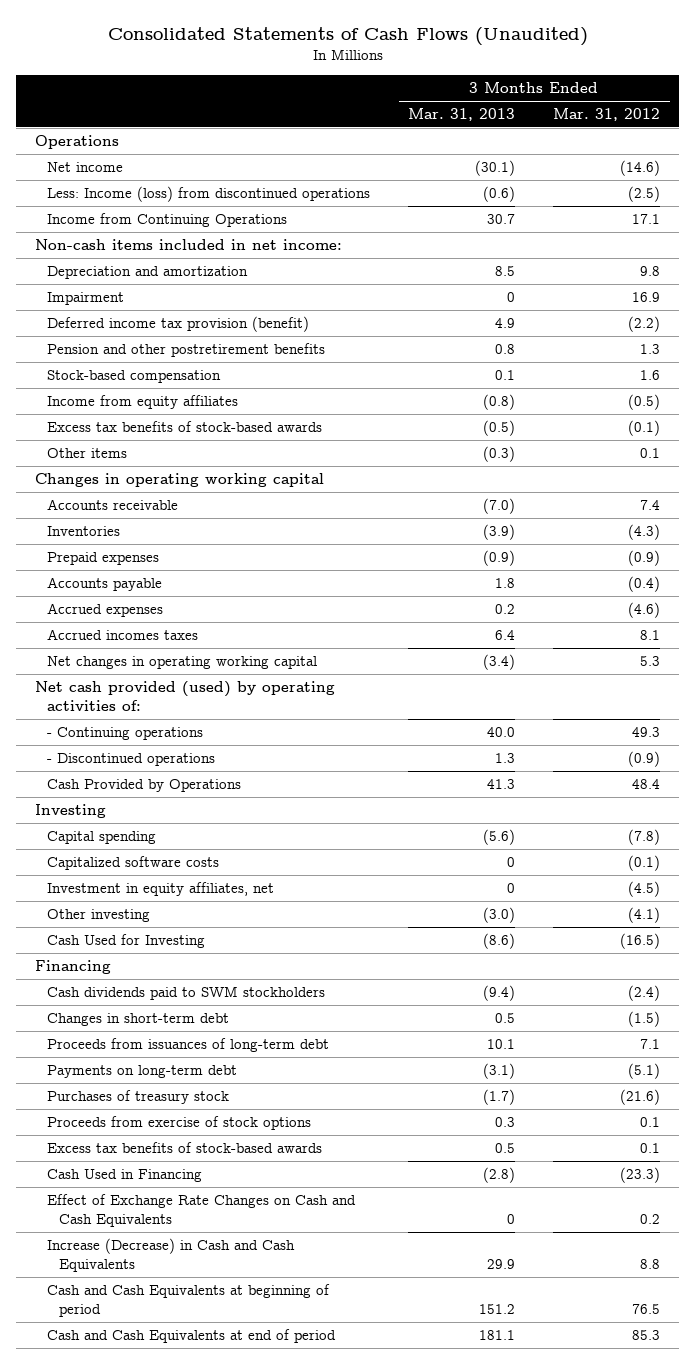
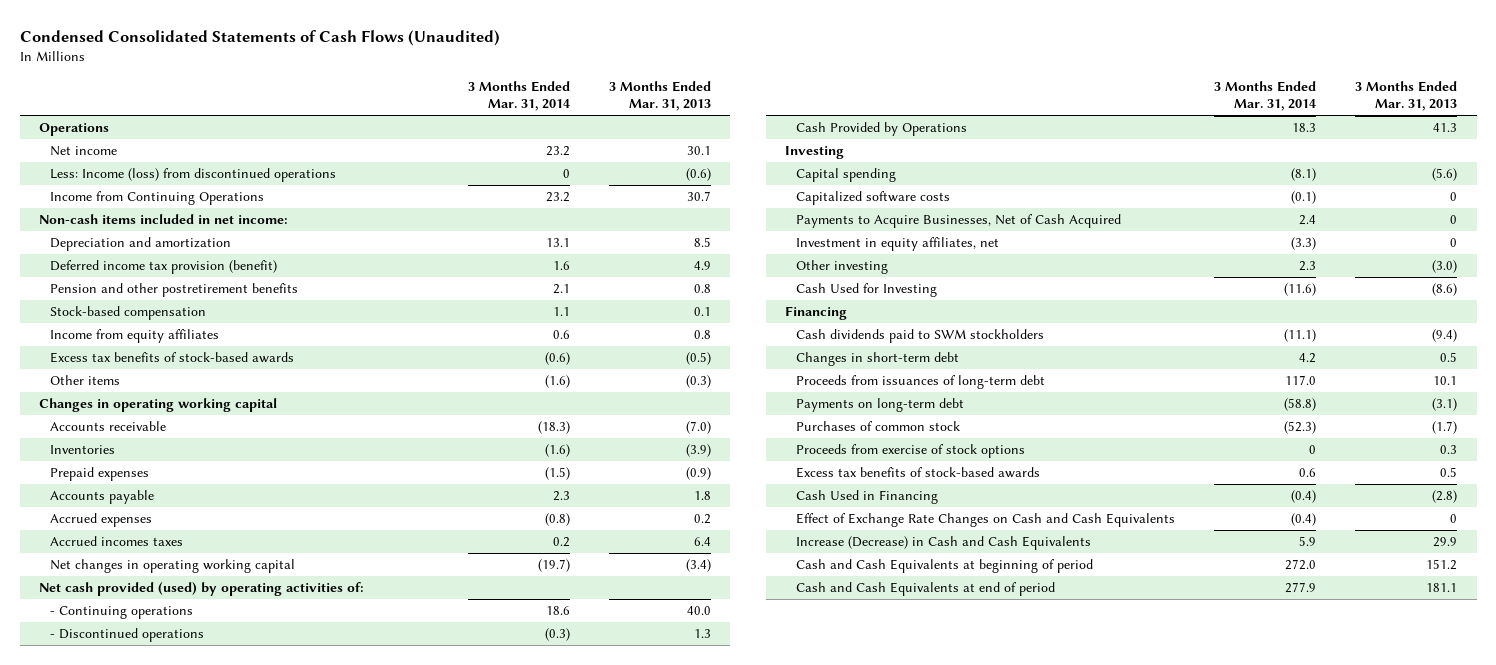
- Consolidated Statements of Cash Flows (Unaudited)
+ Condensed Consolidated Statements of Cash Flows (Unaudited)
- | 3 Months Ended Mar. 31, 2013 | 3 Months Ended Mar. 31, 2012
+ | 3 Months Ended Mar. 31, 2014 | 3 Months Ended Mar. 31, 2013
- Net income | (30.1) | (14.6)
+ Net income | 23.2 | 30.1
- Impairment | 0 | 16.9
- Income from equity affiliates | (0.8) | (0.5)
+ Income from equity affiliates | 0.6 | 0.8
+ Payments to Acquire Businesses, Net of Cash Acquired | 2.4 | 0
- Purchases of treasury stock | (1.7) | (21.6)
+ Purchases of common stock | (52.3) | (1.7)

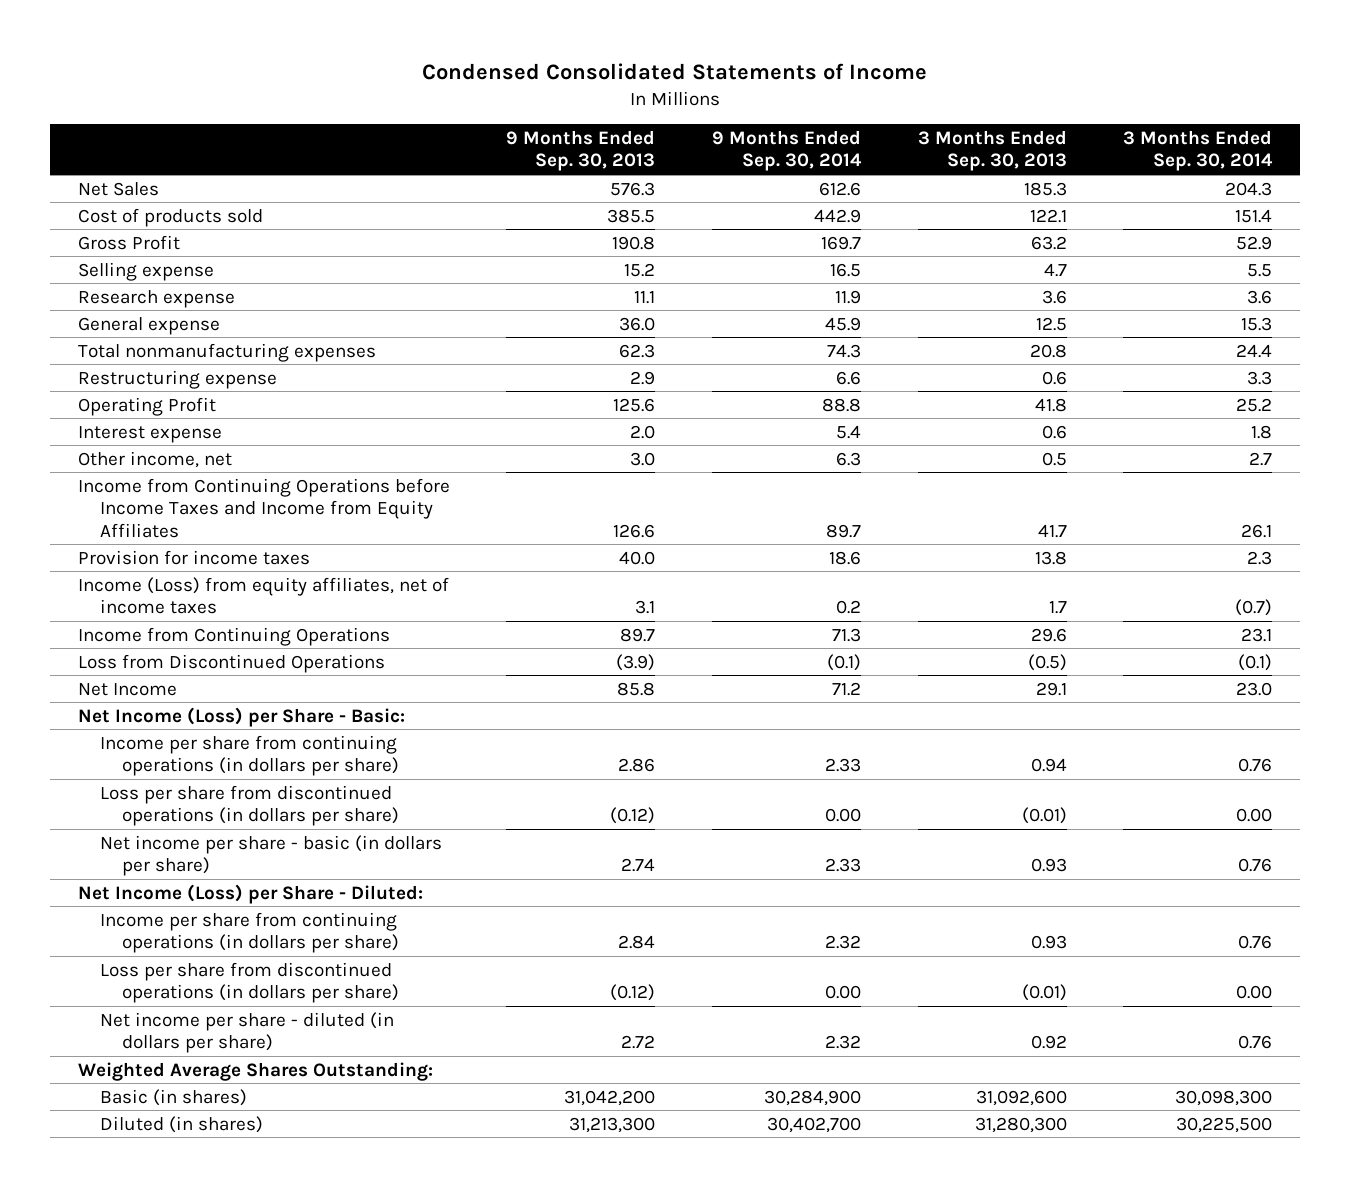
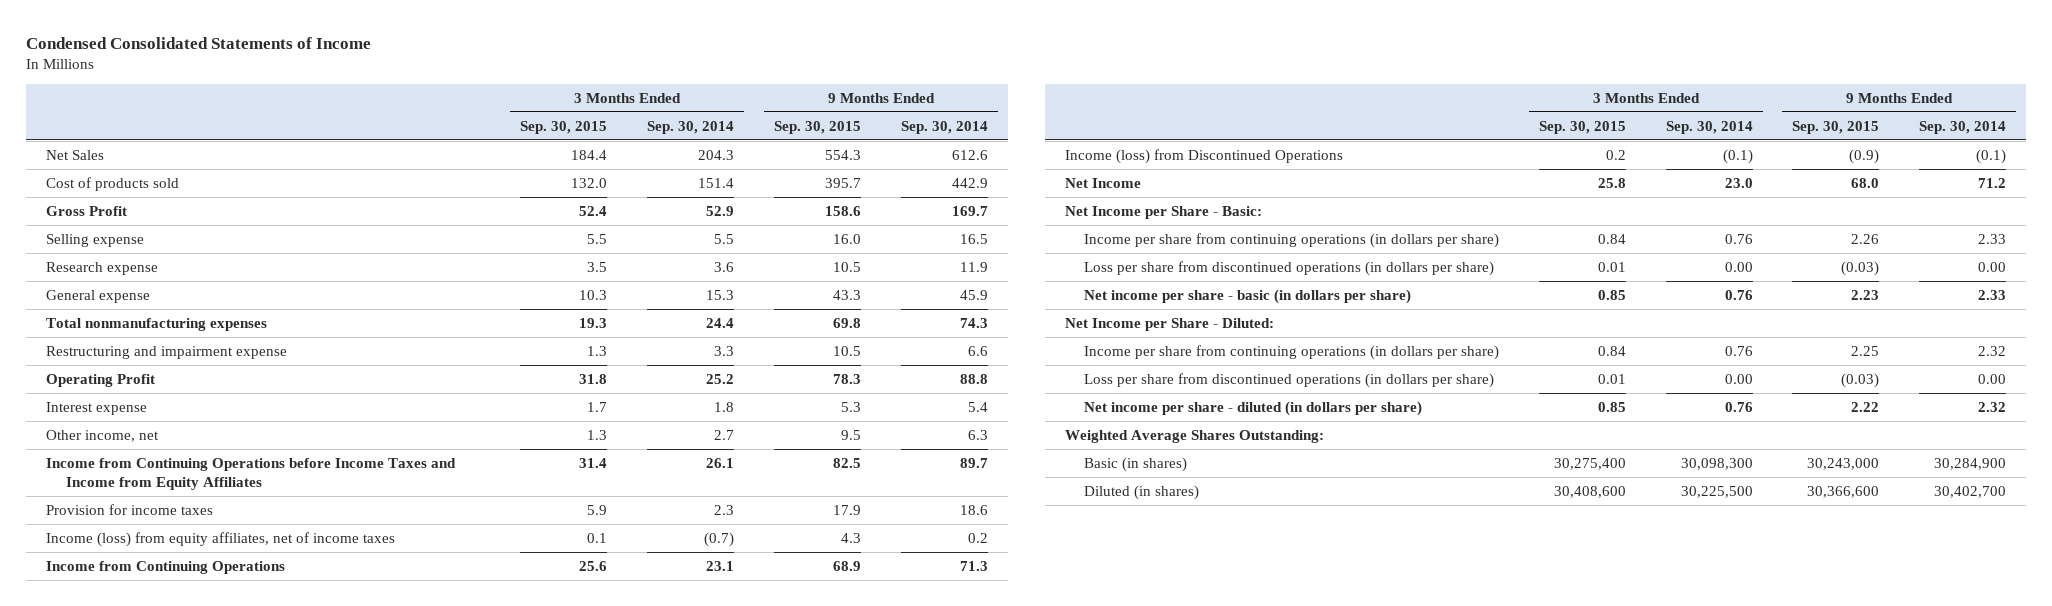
- | 9 Months Ended Sep. 30, 2013 | 9 Months Ended Sep. 30, 2014 | 3 Months Ended Sep. 30, 2013 | 3 Months Ended Sep. 30, 2014
+ | 3 Months Ended Sep. 30, 2015 | 3 Months Ended Sep. 30, 2014 | 9 Months Ended Sep. 30, 2015 | 9 Months Ended Sep. 30, 2014
- Restructuring expense | 2.9 | 6.6 | 0.6 | 3.3
+ Restructuring and impairment expense | 1.3 | 3.3 | 10.5 | 6.6
- Income (Loss) from equity affiliates, net of income taxes | 3.1 | 0.2 | 1.7 | (0.7)
+ Income (loss) from equity affiliates, net of income taxes | 0.1 | (0.7) | 4.3 | 0.2
- Loss from Discontinued Operations | (3.9) | (0.1) | (0.5) | (0.1)
+ Income (loss) from Discontinued Operations | 0.2 | (0.1) | (0.9) | (0.1)
- Net Income (Loss) per Share - Basic:
+ Net Income per Share - Basic:
- Net Income (Loss) per Share - Diluted:
+ Net Income per Share - Diluted:

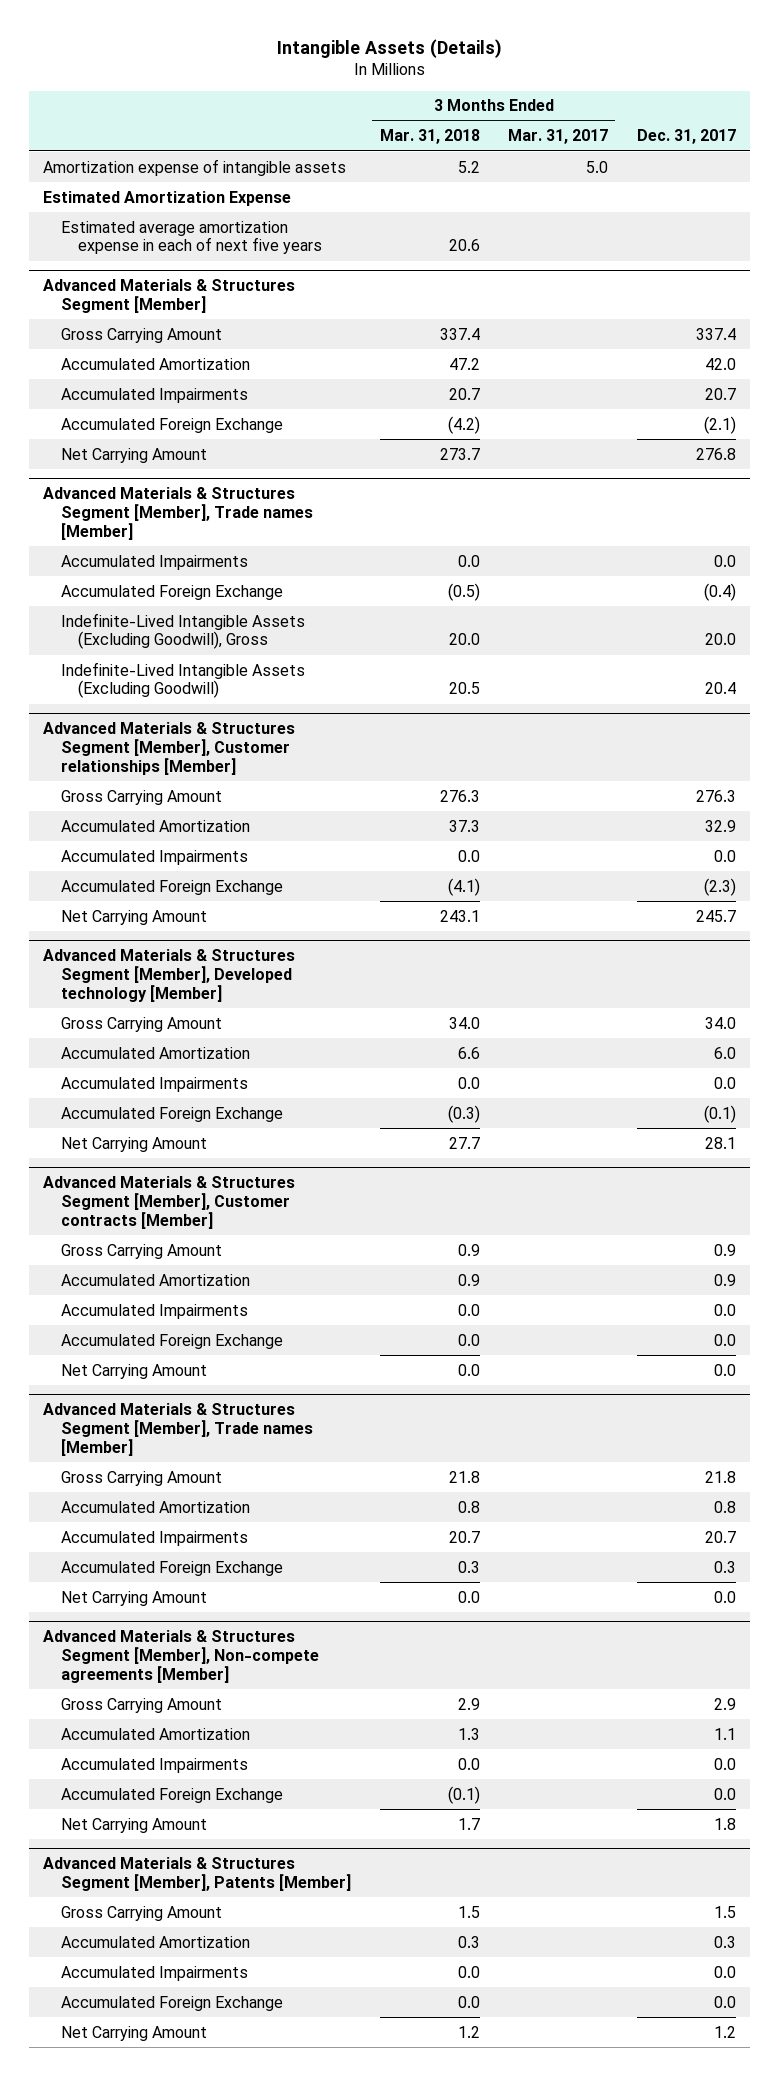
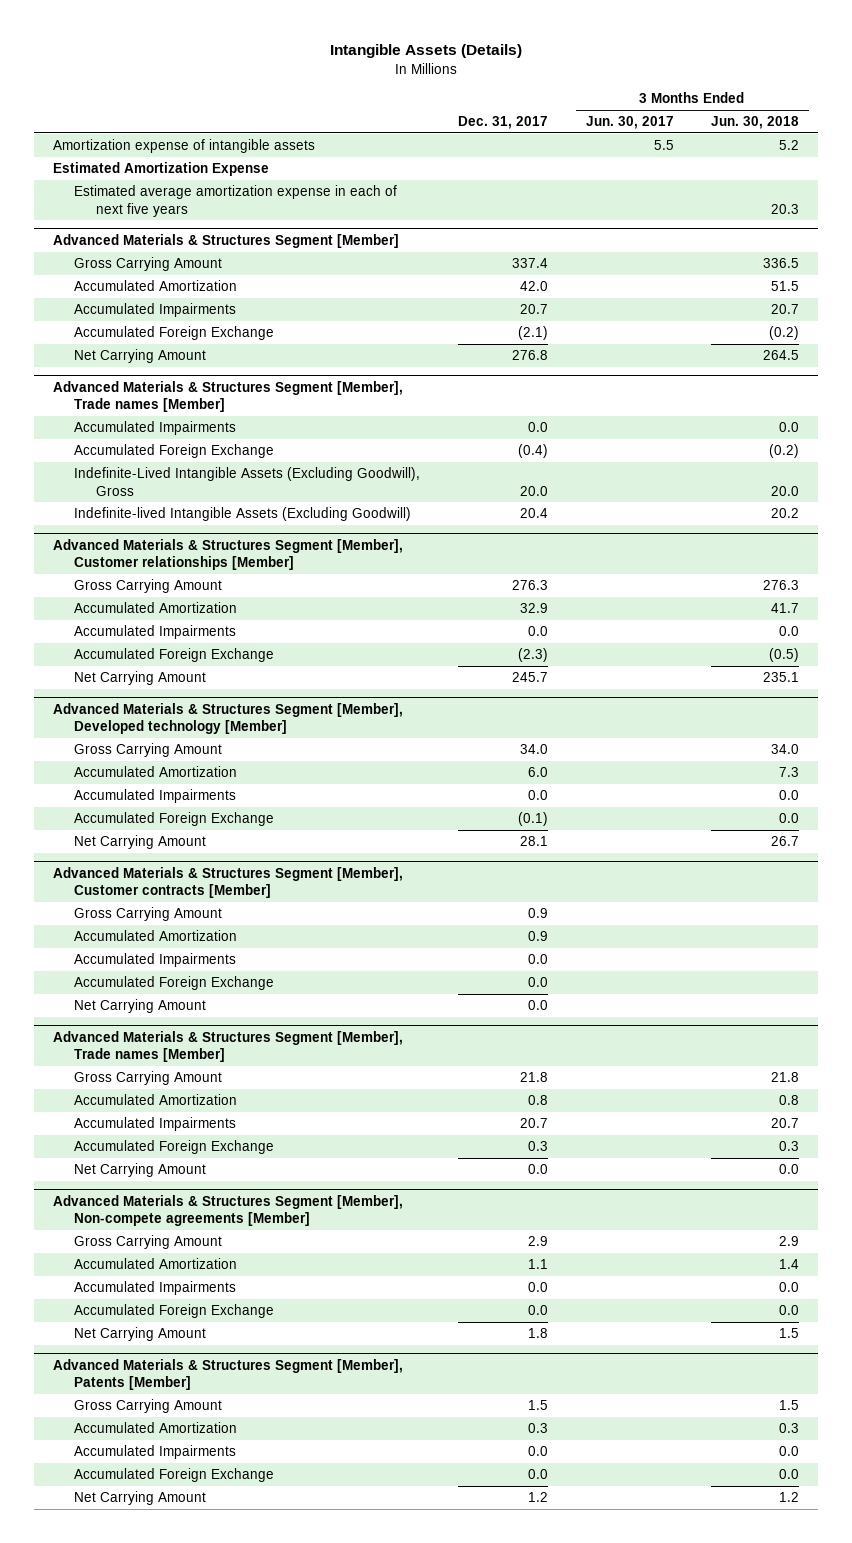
- | 3 Months Ended Mar. 31, 2018 | 3 Months Ended Mar. 31, 2017 | Dec. 31, 2017
+ | Dec. 31, 2017 | 3 Months Ended Jun. 30, 2017 | 3 Months Ended Jun. 30, 2018
@ Advanced Materials & Structures Segment [Member], Trade names [Member]
- Indefinite-Lived Intangible Assets (Excluding Goodwill) | 20.5 | | 20.4
+ Indefinite-lived Intangible Assets (Excluding Goodwill) | 20.4 | | 20.2

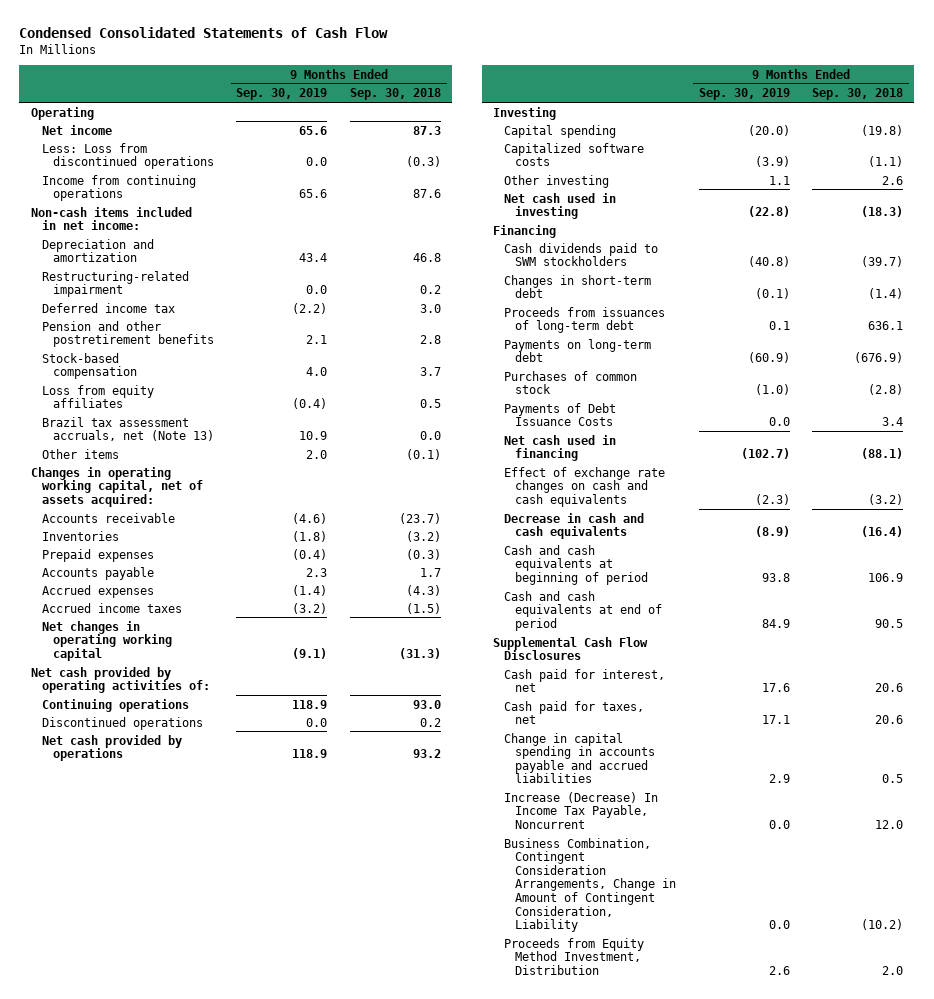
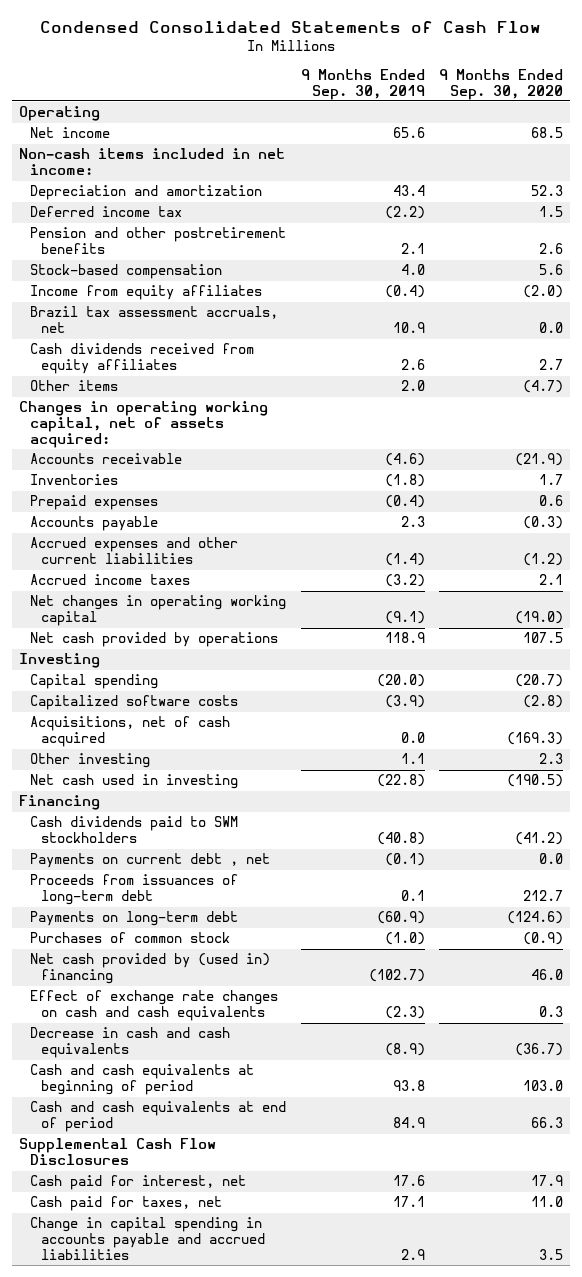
- | 9 Months Ended Sep. 30, 2019 | 9 Months Ended Sep. 30, 2018
+ | 9 Months Ended Sep. 30, 2019 | 9 Months Ended Sep. 30, 2020
- Less: Loss from discontinued operations | 0.0 | (0.3)
- Income from continuing operations | 65.6 | 87.6
- Restructuring-related impairment | 0.0 | 0.2
- Loss from equity affiliates | (0.4) | 0.5
- Brazil tax assessment accruals, net (Note 13) | 10.9 | 0.0
+ Income from equity affiliates | (0.4) | (2.0)
+ Brazil tax assessment accruals, net | 10.9 | 0.0
+ Cash dividends received from equity affiliates | 2.6 | 2.7
- Accrued expenses | (1.4) | (4.3)
+ Accrued expenses and other current liabilities | (1.4) | (1.2)
- Net cash provided by operating activities of:
- Continuing operations | 118.9 | 93.0
- Discontinued operations | 0.0 | 0.2
+ Acquisitions, net of cash acquired | 0.0 | (169.3)
- Changes in short-term debt | (0.1) | (1.4)
+ Payments on current debt , net | (0.1) | 0.0
- Payments of Debt Issuance Costs | 0.0 | 3.4
- Net cash used in financing | (102.7) | (88.1)
+ Net cash provided by (used in) financing | (102.7) | 46.0
- Increase (Decrease) In Income Tax Payable, Noncurrent | 0.0 | 12.0
- Business Combination, Contingent Consideration Arrangements, Change in Amount of Contingent Consideration, Liability | 0.0 | (10.2)
- Proceeds from Equity Method Investment, Distribution | 2.6 | 2.0

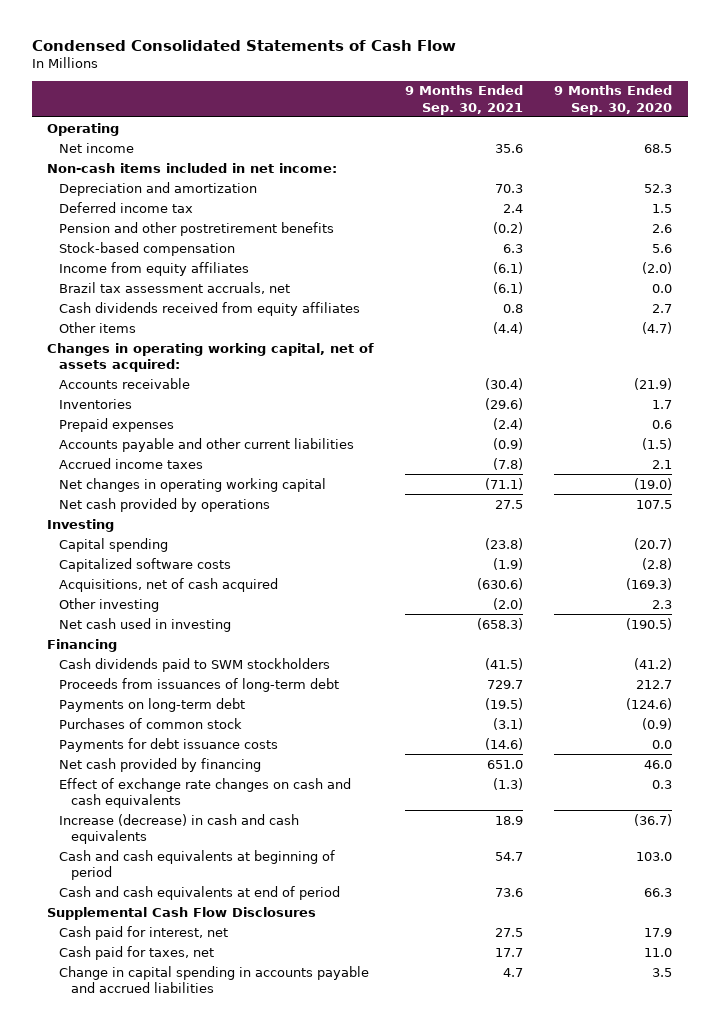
- | 9 Months Ended Sep. 30, 2019 | 9 Months Ended Sep. 30, 2020
+ | 9 Months Ended Sep. 30, 2021 | 9 Months Ended Sep. 30, 2020
- Accounts payable | 2.3 | (0.3)
- Accrued expenses and other current liabilities | (1.4) | (1.2)
+ Accounts payable and other current liabilities | (0.9) | (1.5)
- Payments on current debt , net | (0.1) | 0.0
- Net cash provided by (used in) financing | (102.7) | 46.0
+ Payments for debt issuance costs | (14.6) | 0.0
+ Net cash provided by financing | 651.0 | 46.0
- Decrease in cash and cash equivalents | (8.9) | (36.7)
+ Increase (decrease) in cash and cash equivalents | 18.9 | (36.7)

